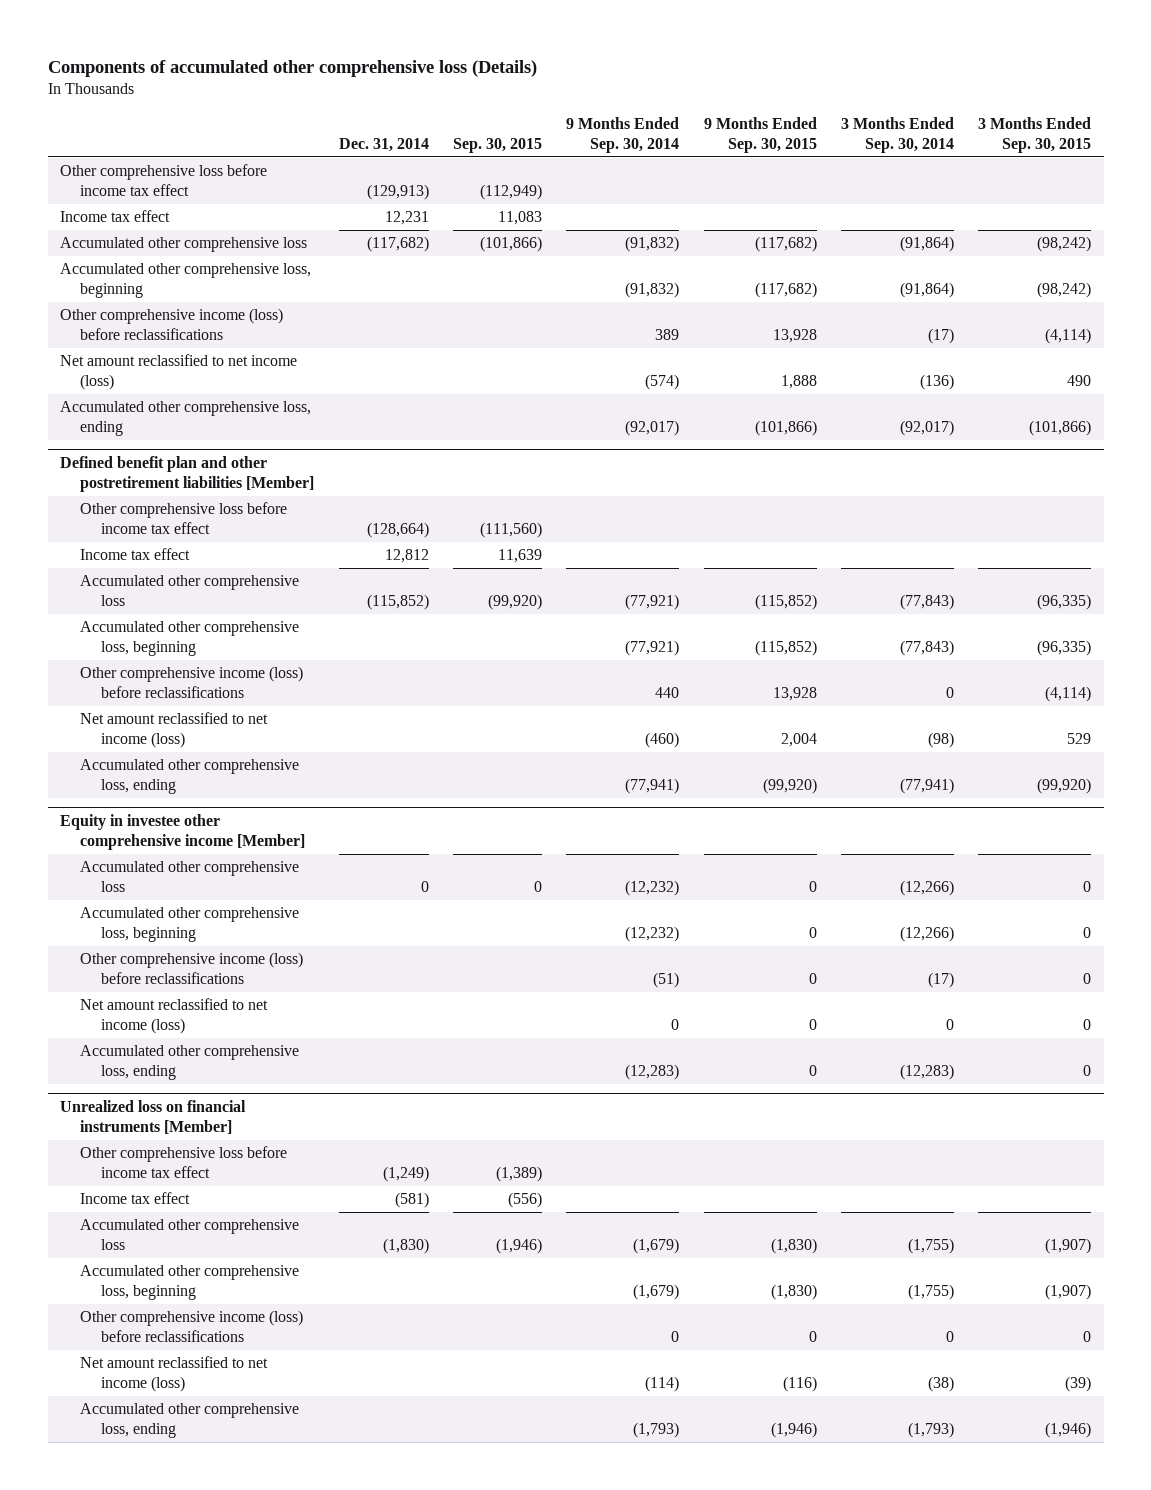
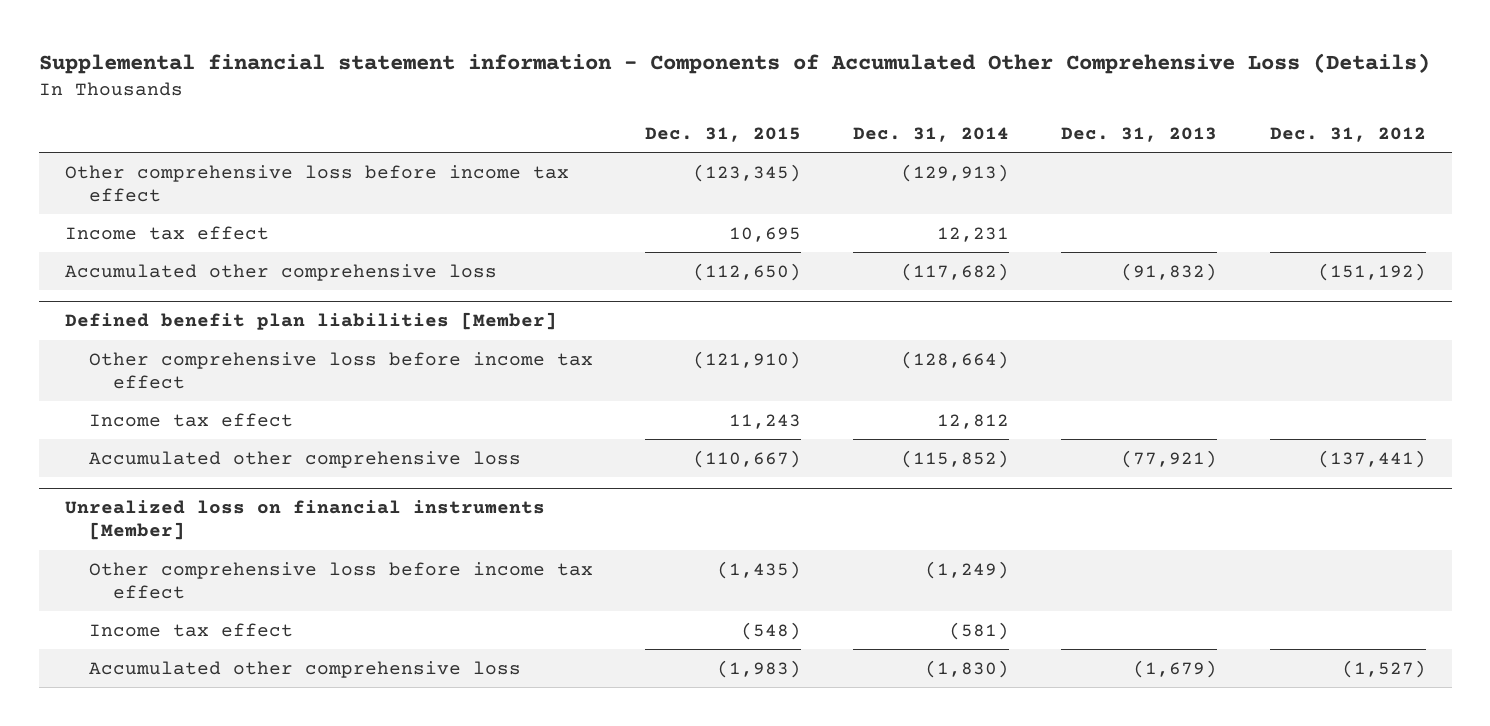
- Components of accumulated other comprehensive loss (Details)
+ Supplemental financial statement information - Components of Accumulated Other Comprehensive Loss (Details)
- | Dec. 31, 2014 | Sep. 30, 2015 | 9 Months Ended Sep. 30, 2014 | 9 Months Ended Sep. 30, 2015 | 3 Months Ended Sep. 30, 2014 | 3 Months Ended Sep. 30, 2015
+ | Dec. 31, 2015 | Dec. 31, 2014 | Dec. 31, 2013 | Dec. 31, 2012
- Accumulated other comprehensive loss, beginning | | | (91,832) | (117,682) | (91,864) | (98,242)
- Other comprehensive income (loss) before reclassifications | | | 389 | 13,928 | (17) | (4,114)
- Net amount reclassified to net income (loss) | | | (574) | 1,888 | (136) | 490
- Accumulated other comprehensive loss, ending | | | (92,017) | (101,866) | (92,017) | (101,866)
- Defined benefit plan and other postretirement liabilities [Member]
+ Defined benefit plan liabilities [Member]
- Accumulated other comprehensive loss, beginning | | | (77,921) | (115,852) | (77,843) | (96,335)
- Other comprehensive income (loss) before reclassifications | | | 440 | 13,928 | 0 | (4,114)
- Net amount reclassified to net income (loss) | | | (460) | 2,004 | (98) | 529
- Accumulated other comprehensive loss, ending | | | (77,941) | (99,920) | (77,941) | (99,920)
- Equity in investee other comprehensive income [Member]
- Accumulated other comprehensive loss | 0 | 0 | (12,232) | 0 | (12,266) | 0
- Accumulated other comprehensive loss, beginning | | | (12,232) | 0 | (12,266) | 0
- Other comprehensive income (loss) before reclassifications | | | (51) | 0 | (17) | 0
- Net amount reclassified to net income (loss) | | | 0 | 0 | 0 | 0
- Accumulated other comprehensive loss, ending | | | (12,283) | 0 | (12,283) | 0
@ Unrealized loss on financial instruments [Member]
- Accumulated other comprehensive loss, beginning | | | (1,679) | (1,830) | (1,755) | (1,907)
- Other comprehensive income (loss) before reclassifications | | | 0 | 0 | 0 | 0
- Net amount reclassified to net income (loss) | | | (114) | (116) | (38) | (39)
- Accumulated other comprehensive loss, ending | | | (1,793) | (1,946) | (1,793) | (1,946)

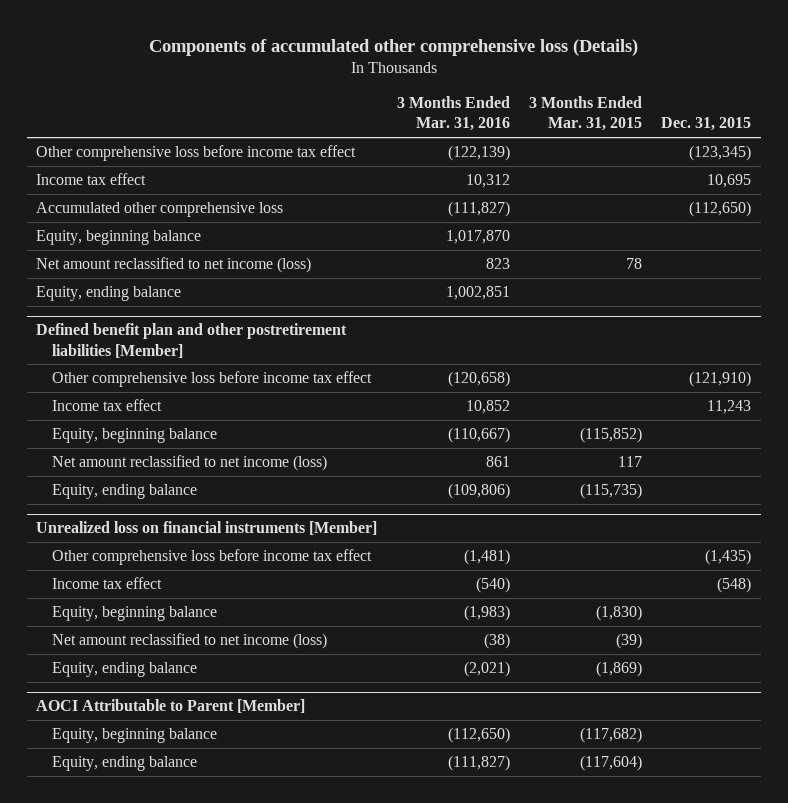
- Supplemental financial statement information - Components of Accumulated Other Comprehensive Loss (Details)
+ Components of accumulated other comprehensive loss (Details)
- | Dec. 31, 2015 | Dec. 31, 2014 | Dec. 31, 2013 | Dec. 31, 2012
+ | 3 Months Ended Mar. 31, 2016 | 3 Months Ended Mar. 31, 2015 | Dec. 31, 2015
- Defined benefit plan liabilities [Member]
+ Equity, beginning balance | 1,017,870 | |
+ Net amount reclassified to net income (loss) | 823 | 78 |
+ Equity, ending balance | 1,002,851 | |
+ Defined benefit plan and other postretirement liabilities [Member]
- Accumulated other comprehensive loss | (110,667) | (115,852) | (77,921) | (137,441)
+ Equity, beginning balance | (110,667) | (115,852) |
+ Net amount reclassified to net income (loss) | 861 | 117 |
+ Equity, ending balance | (109,806) | (115,735) |
@ Unrealized loss on financial instruments [Member]
- Accumulated other comprehensive loss | (1,983) | (1,830) | (1,679) | (1,527)
+ Equity, beginning balance | (1,983) | (1,830) |
+ Net amount reclassified to net income (loss) | (38) | (39) |
+ Equity, ending balance | (2,021) | (1,869) |
+ AOCI Attributable to Parent [Member]
+ Equity, beginning balance | (112,650) | (117,682) |
+ Equity, ending balance | (111,827) | (117,604) |

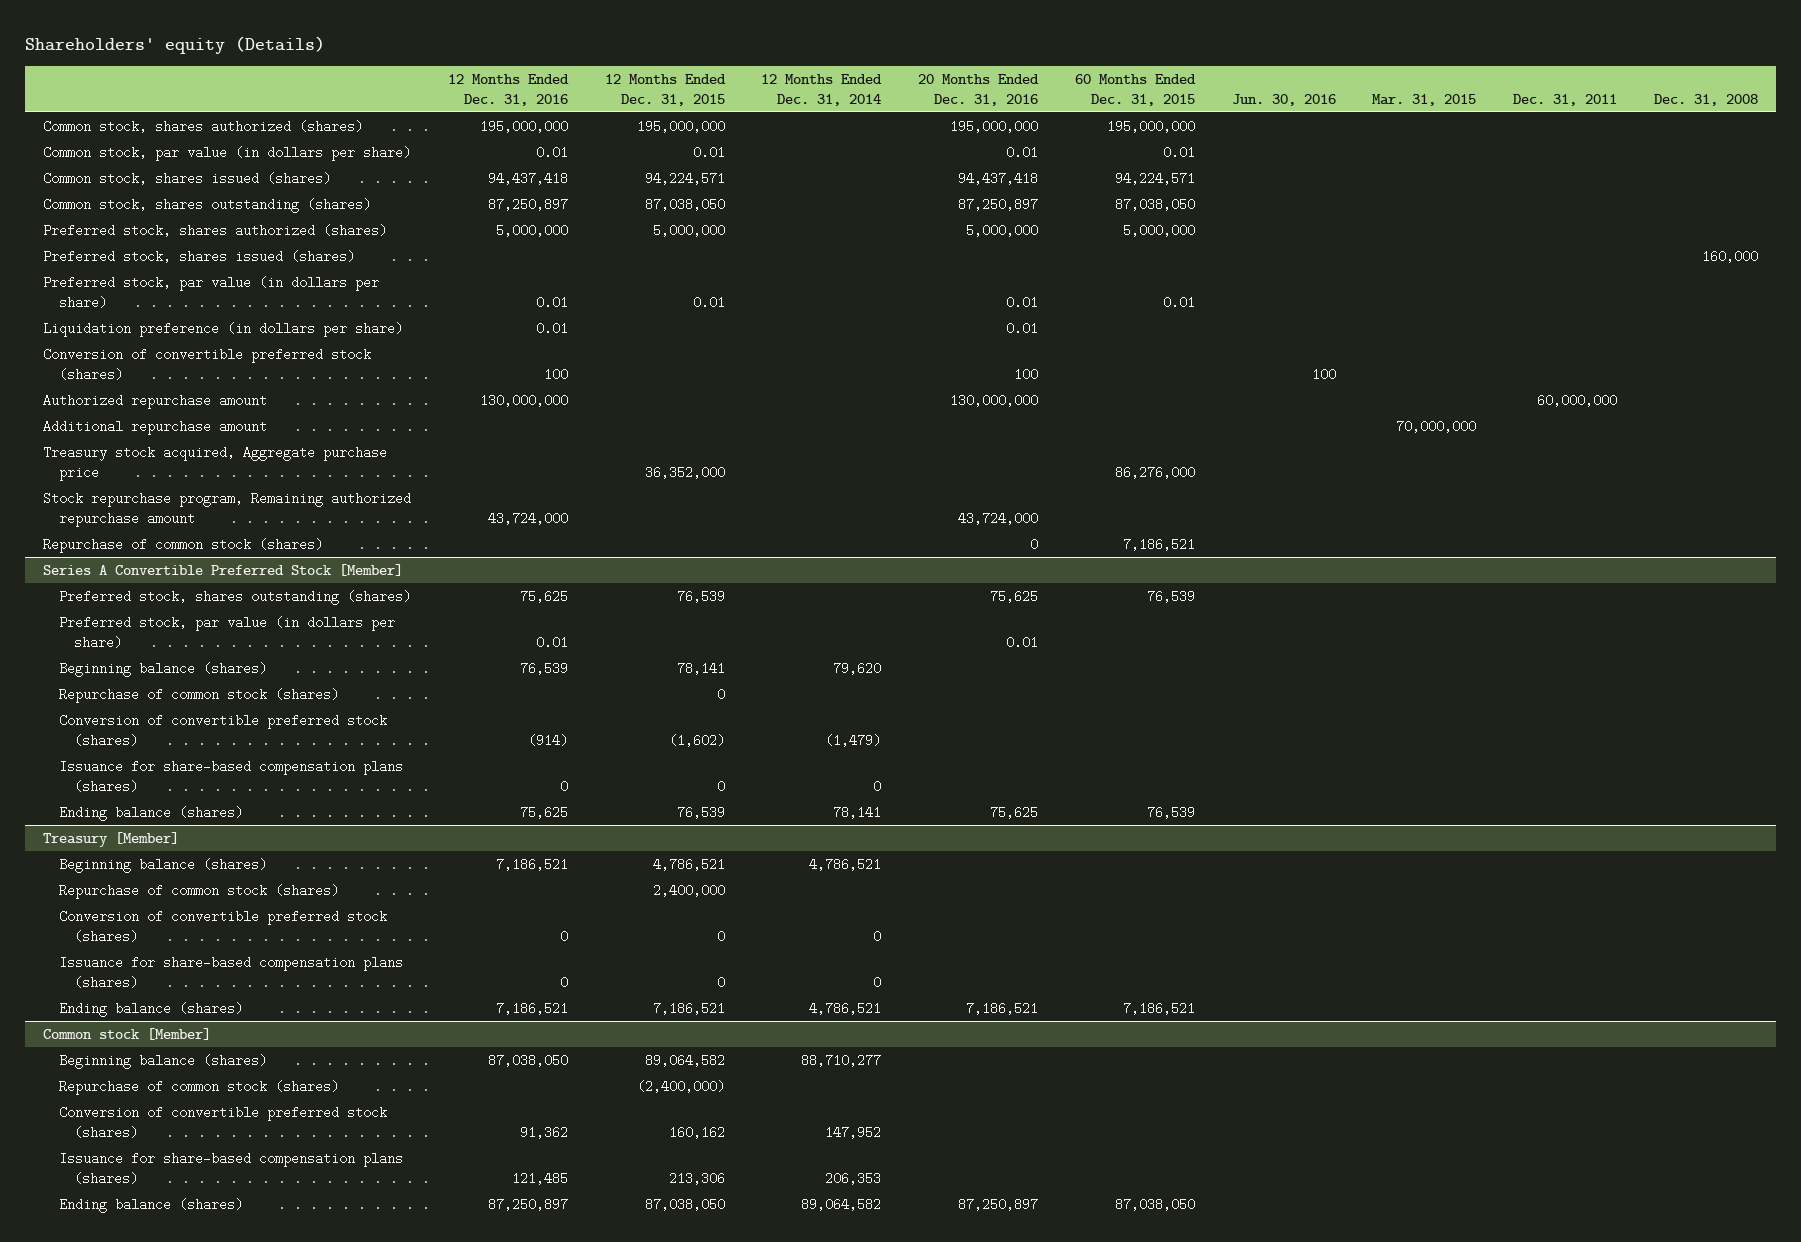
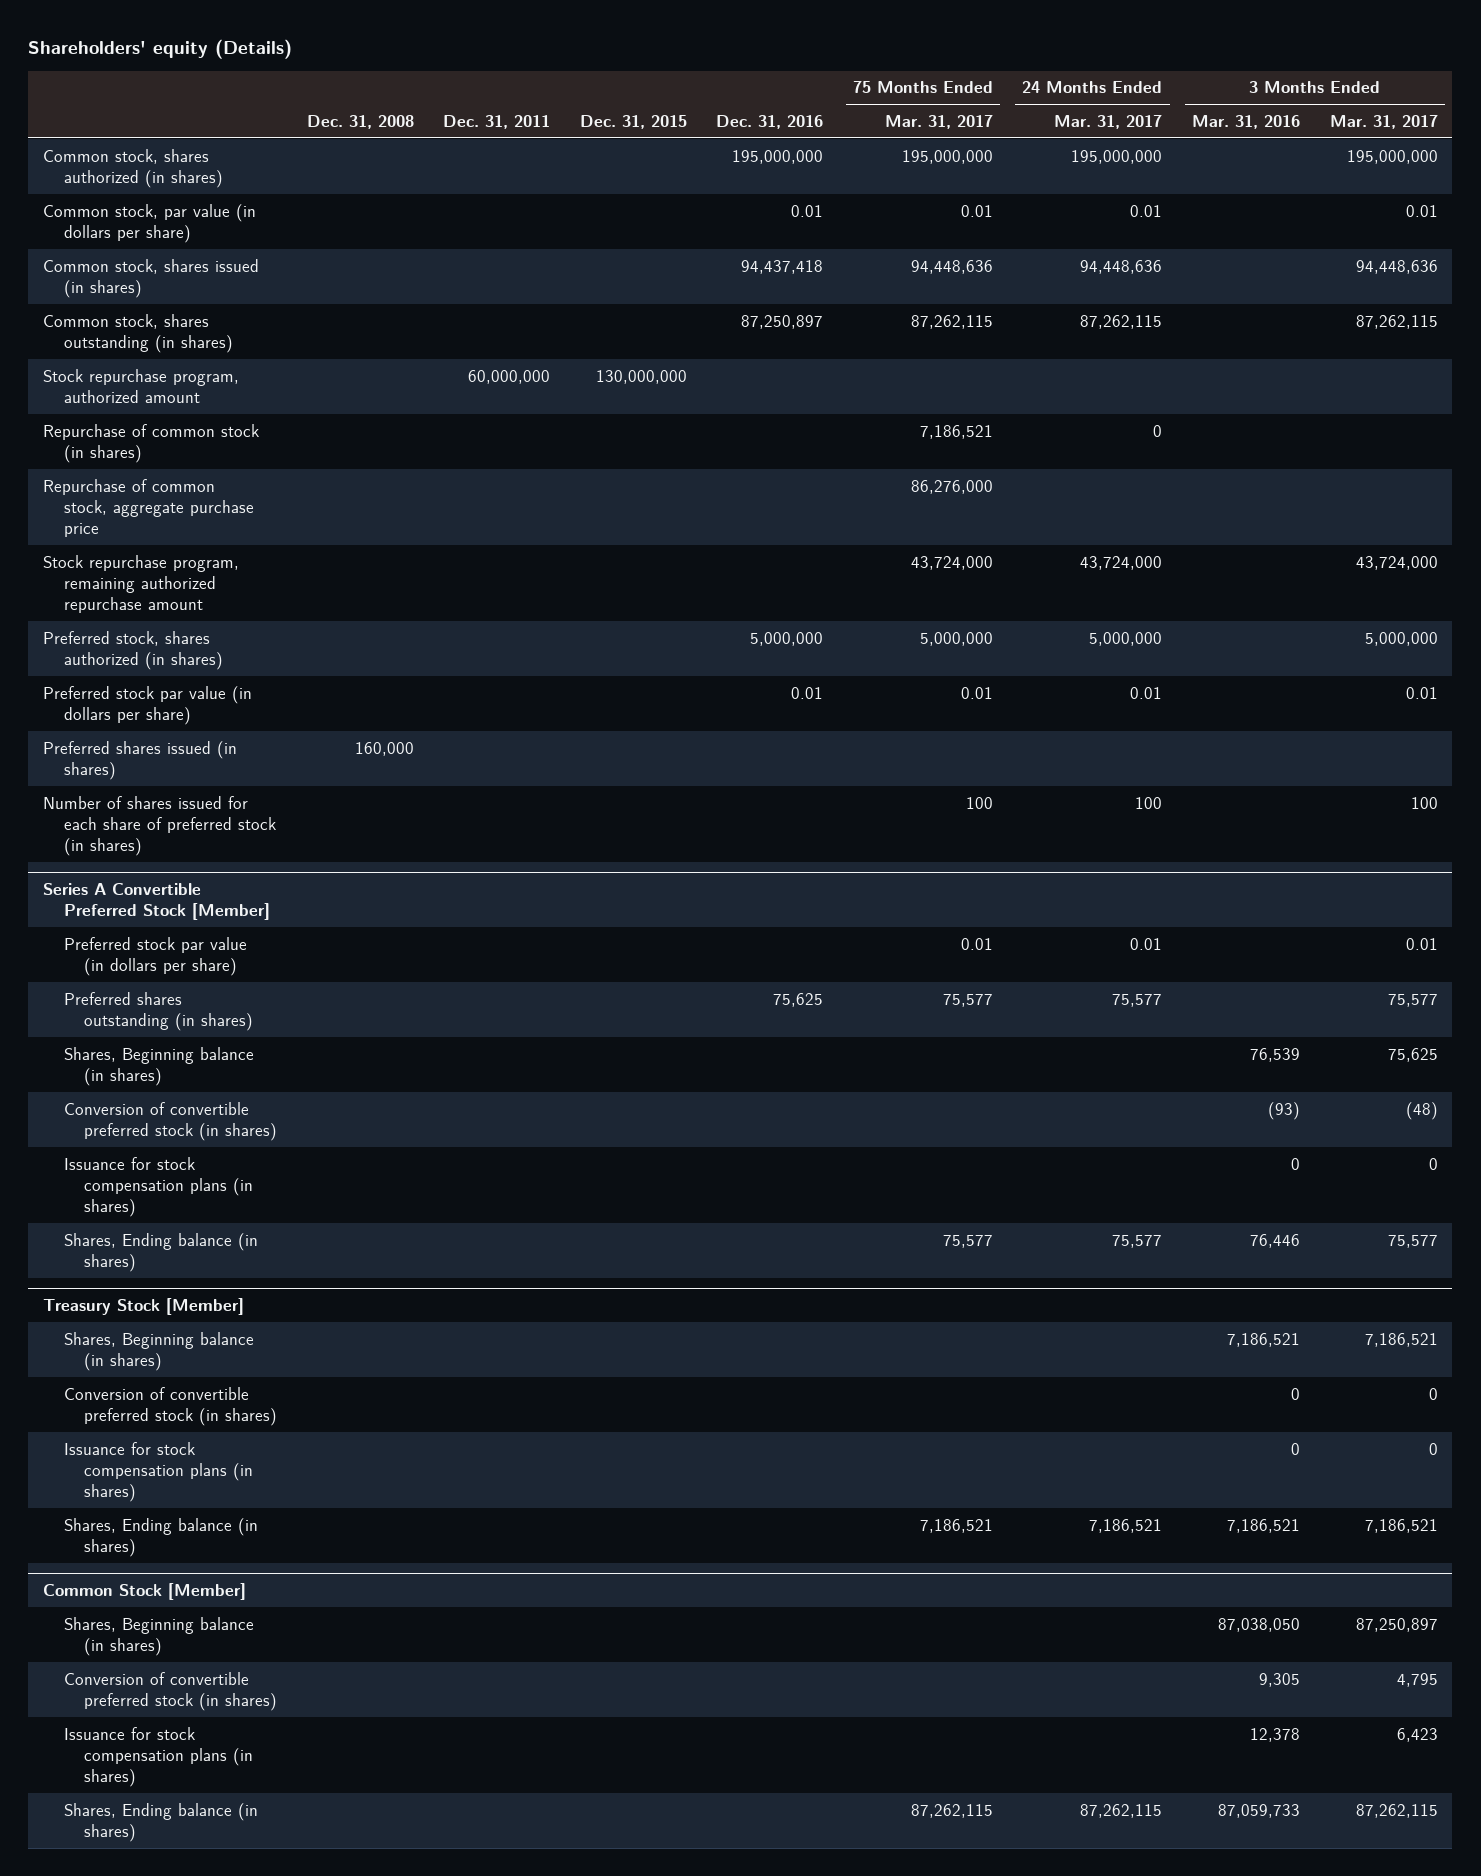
- | 12 Months Ended Dec. 31, 2016 | 12 Months Ended Dec. 31, 2015 | 12 Months Ended Dec. 31, 2014 | 20 Months Ended Dec. 31, 2016 | 60 Months Ended Dec. 31, 2015 | Jun. 30, 2016 | Mar. 31, 2015 | Dec. 31, 2011 | Dec. 31, 2008
+ | Dec. 31, 2008 | Dec. 31, 2011 | Dec. 31, 2015 | Dec. 31, 2016 | 75 Months Ended Mar. 31, 2017 | 24 Months Ended Mar. 31, 2017 | 3 Months Ended Mar. 31, 2016 | 3 Months Ended Mar. 31, 2017
- Common stock, shares authorized (shares) | 195,000,000 | 195,000,000 | | 195,000,000 | 195,000,000 | | | |
+ Common stock, shares authorized (in shares) | | | | 195,000,000 | 195,000,000 | 195,000,000 | | 195,000,000
- Common stock, shares issued (shares) | 94,437,418 | 94,224,571 | | 94,437,418 | 94,224,571 | | | |
- Common stock, shares outstanding (shares) | 87,250,897 | 87,038,050 | | 87,250,897 | 87,038,050 | | | |
- Preferred stock, shares authorized (shares) | 5,000,000 | 5,000,000 | | 5,000,000 | 5,000,000 | | | |
- Preferred stock, shares issued (shares) | | | | | | | | | 160,000
- Preferred stock, par value (in dollars per share) | 0.01 | 0.01 | | 0.01 | 0.01 | | | |
- Liquidation preference (in dollars per share) | 0.01 | | | 0.01 | | | | |
- Conversion of convertible preferred stock (shares) | 100 | | | 100 | | 100 | | |
- Authorized repurchase amount | 130,000,000 | | | 130,000,000 | | | | 60,000,000 |
- Additional repurchase amount | | | | | | | 70,000,000 | |
- Treasury stock acquired, Aggregate purchase price | | 36,352,000 | | | 86,276,000 | | | |
- Stock repurchase program, Remaining authorized repurchase amount | 43,724,000 | | | 43,724,000 | | | | |
- Repurchase of common stock (shares) | | | | 0 | 7,186,521 | | | |
+ Common stock, shares issued (in shares) | | | | 94,437,418 | 94,448,636 | 94,448,636 | | 94,448,636
+ Common stock, shares outstanding (in shares) | | | | 87,250,897 | 87,262,115 | 87,262,115 | | 87,262,115
+ Stock repurchase program, authorized amount | | 60,000,000 | 130,000,000 | | | | |
+ Repurchase of common stock (in shares) | | | | | 7,186,521 | 0 | |
+ Repurchase of common stock, aggregate purchase price | | | | | 86,276,000 | | |
+ Stock repurchase program, remaining authorized repurchase amount | | | | | 43,724,000 | 43,724,000 | | 43,724,000
+ Preferred stock, shares authorized (in shares) | | | | 5,000,000 | 5,000,000 | 5,000,000 | | 5,000,000
+ Preferred stock par value (in dollars per share) | | | | 0.01 | 0.01 | 0.01 | | 0.01
+ Preferred shares issued (in shares) | 160,000 | | | | | | |
+ Number of shares issued for each share of preferred stock (in shares) | | | | | 100 | 100 | | 100
@ Series A Convertible Preferred Stock [Member]
- Preferred stock, shares outstanding (shares) | 75,625 | 76,539 | | 75,625 | 76,539 | | | |
- Preferred stock, par value (in dollars per share) | 0.01 | | | 0.01 | | | | |
- Beginning balance (shares) | 76,539 | 78,141 | 79,620 | | | | | |
- Repurchase of common stock (shares) | | 0 | | | | | | |
- Conversion of convertible preferred stock (shares) | (914) | (1,602) | (1,479) | | | | | |
- Issuance for share-based compensation plans (shares) | 0 | 0 | 0 | | | | | |
- Ending balance (shares) | 75,625 | 76,539 | 78,141 | 75,625 | 76,539 | | | |
- Treasury [Member]
- Beginning balance (shares) | 7,186,521 | 4,786,521 | 4,786,521 | | | | | |
- Repurchase of common stock (shares) | | 2,400,000 | | | | | | |
- Conversion of convertible preferred stock (shares) | 0 | 0 | 0 | | | | | |
- Issuance for share-based compensation plans (shares) | 0 | 0 | 0 | | | | | |
- Ending balance (shares) | 7,186,521 | 7,186,521 | 4,786,521 | 7,186,521 | 7,186,521 | | | |
- Common stock [Member]
- Beginning balance (shares) | 87,038,050 | 89,064,582 | 88,710,277 | | | | | |
- Repurchase of common stock (shares) | | (2,400,000) | | | | | | |
- Conversion of convertible preferred stock (shares) | 91,362 | 160,162 | 147,952 | | | | | |
- Issuance for share-based compensation plans (shares) | 121,485 | 213,306 | 206,353 | | | | | |
- Ending balance (shares) | 87,250,897 | 87,038,050 | 89,064,582 | 87,250,897 | 87,038,050 | | | |
@ Series A Convertible Preferred Stock [Member]
+ Preferred stock par value (in dollars per share) | | | | | 0.01 | 0.01 | | 0.01
+ Preferred shares outstanding (in shares) | | | | 75,625 | 75,577 | 75,577 | | 75,577
+ Shares, Beginning balance (in shares) | | | | | | | 76,539 | 75,625
+ Conversion of convertible preferred stock (in shares) | | | | | | | (93) | (48)
+ Issuance for stock compensation plans (in shares) | | | | | | | 0 | 0
+ Shares, Ending balance (in shares) | | | | | 75,577 | 75,577 | 76,446 | 75,577
+ Treasury Stock [Member]
+ Shares, Beginning balance (in shares) | | | | | | | 7,186,521 | 7,186,521
+ Conversion of convertible preferred stock (in shares) | | | | | | | 0 | 0
+ Issuance for stock compensation plans (in shares) | | | | | | | 0 | 0
+ Shares, Ending balance (in shares) | | | | | 7,186,521 | 7,186,521 | 7,186,521 | 7,186,521
+ Common Stock [Member]
+ Shares, Beginning balance (in shares) | | | | | | | 87,038,050 | 87,250,897
+ Conversion of convertible preferred stock (in shares) | | | | | | | 9,305 | 4,795
+ Issuance for stock compensation plans (in shares) | | | | | | | 12,378 | 6,423
+ Shares, Ending balance (in shares) | | | | | 87,262,115 | 87,262,115 | 87,059,733 | 87,262,115

